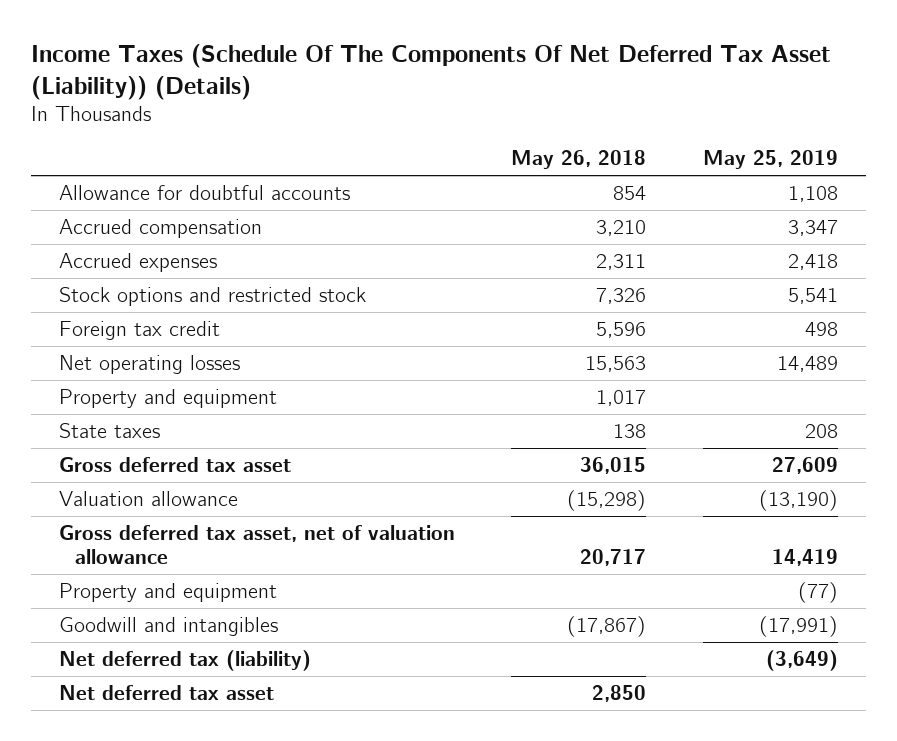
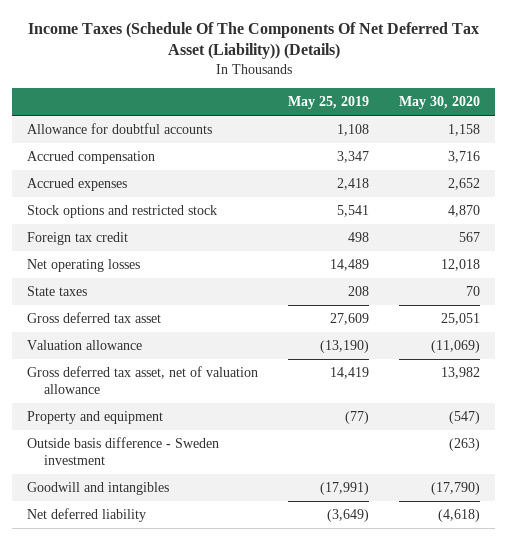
- | May 26, 2018 | May 25, 2019
+ | May 25, 2019 | May 30, 2020
- Property and equipment | 1,017 |
+ Outside basis difference - Sweden investment | | (263)
- Net deferred tax (liability) | | (3,649)
- Net deferred tax asset | 2,850 |
+ Net deferred liability | (3,649) | (4,618)

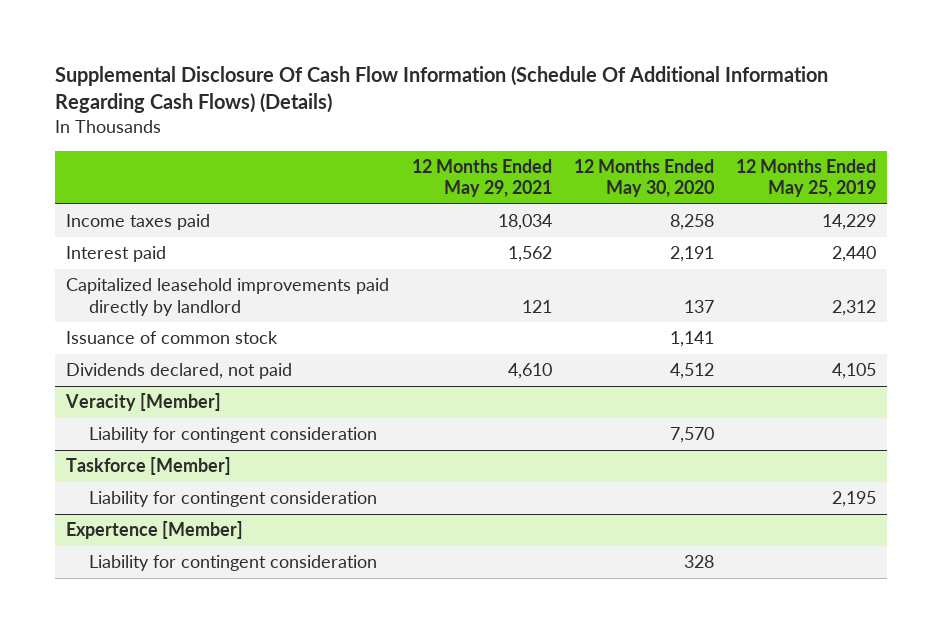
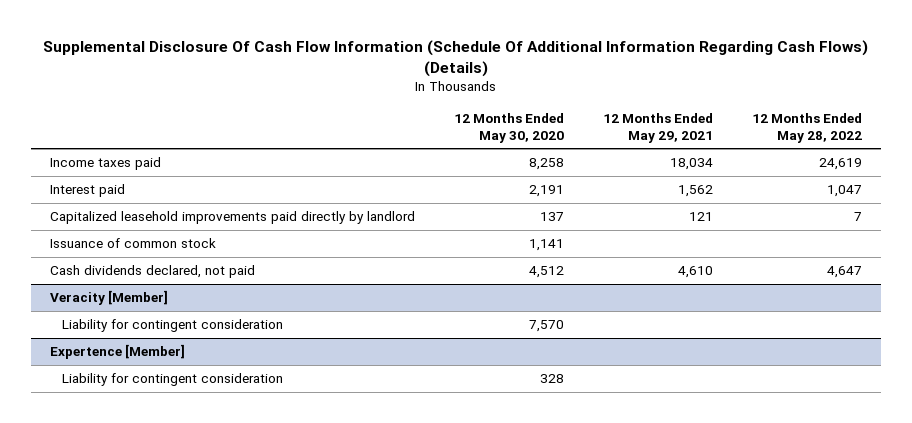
- | 12 Months Ended May 29, 2021 | 12 Months Ended May 30, 2020 | 12 Months Ended May 25, 2019
+ | 12 Months Ended May 30, 2020 | 12 Months Ended May 29, 2021 | 12 Months Ended May 28, 2022
- Dividends declared, not paid | 4,610 | 4,512 | 4,105
+ Cash dividends declared, not paid | 4,512 | 4,610 | 4,647
- Taskforce [Member]
- Liability for contingent consideration | | | 2,195

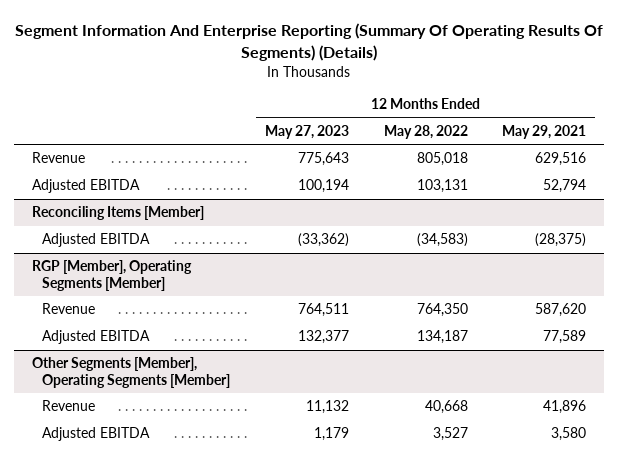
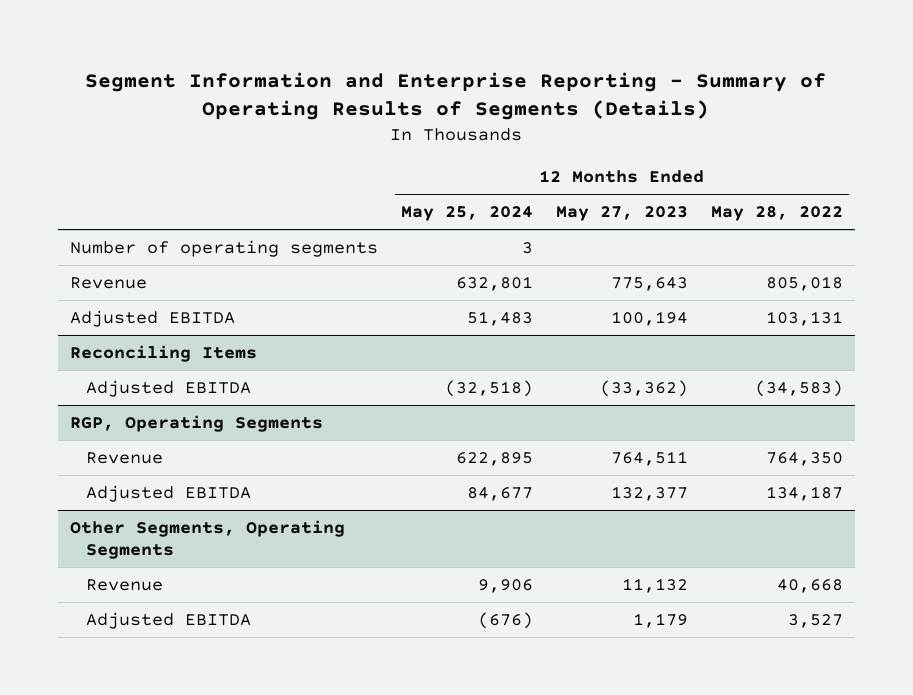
- Segment Information And Enterprise Reporting (Summary Of Operating Results Of Segments) (Details)
+ Segment Information and Enterprise Reporting - Summary of Operating Results of Segments (Details)
- | 12 Months Ended May 27, 2023 | 12 Months Ended May 28, 2022 | 12 Months Ended May 29, 2021
+ | 12 Months Ended May 25, 2024 | 12 Months Ended May 27, 2023 | 12 Months Ended May 28, 2022
+ Number of operating segments | 3 | |
- Reconciling Items [Member]
+ Reconciling Items
- RGP [Member], Operating Segments [Member]
+ RGP, Operating Segments
- Other Segments [Member], Operating Segments [Member]
+ Other Segments, Operating Segments

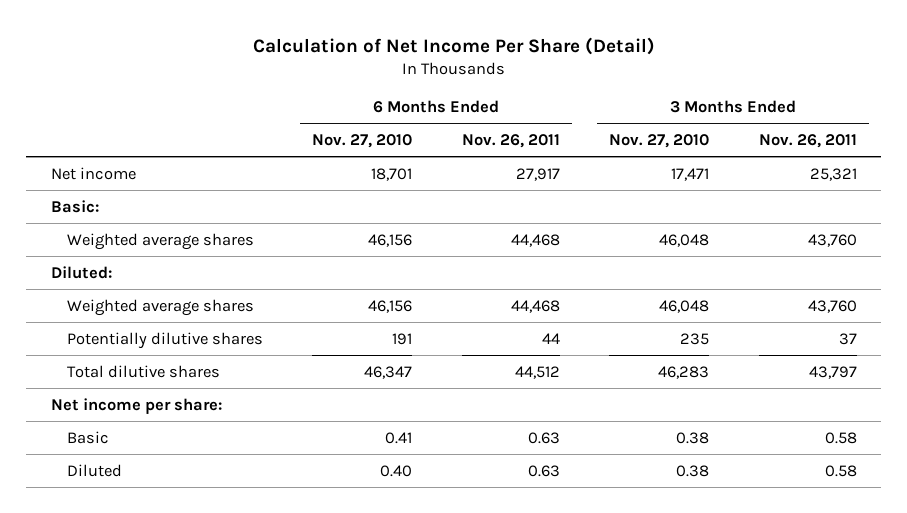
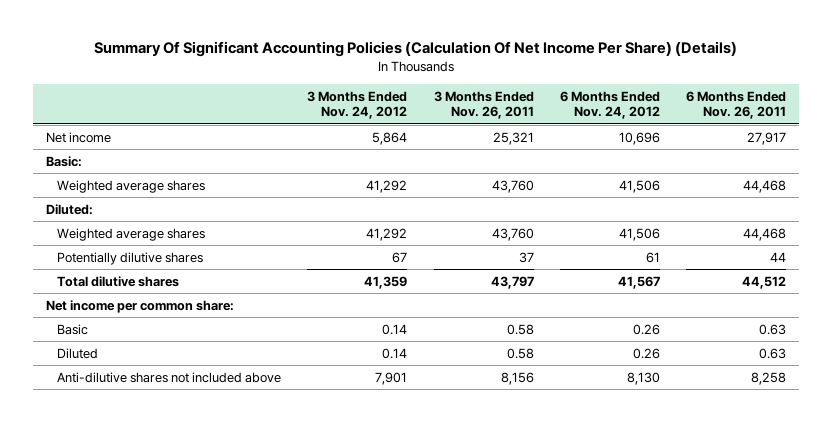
- Calculation of Net Income Per Share (Detail)
+ Summary Of Significant Accounting Policies (Calculation Of Net Income Per Share) (Details)
- | 6 Months Ended Nov. 27, 2010 | 6 Months Ended Nov. 26, 2011 | 3 Months Ended Nov. 27, 2010 | 3 Months Ended Nov. 26, 2011
+ | 3 Months Ended Nov. 24, 2012 | 3 Months Ended Nov. 26, 2011 | 6 Months Ended Nov. 24, 2012 | 6 Months Ended Nov. 26, 2011
- Net income per share:
+ Net income per common share:
+ Anti-dilutive shares not included above | 7,901 | 8,156 | 8,130 | 8,258

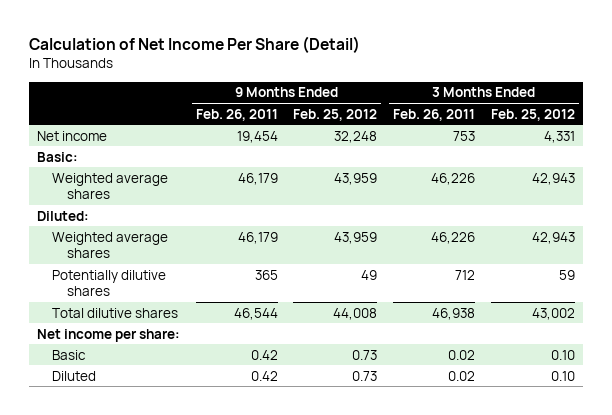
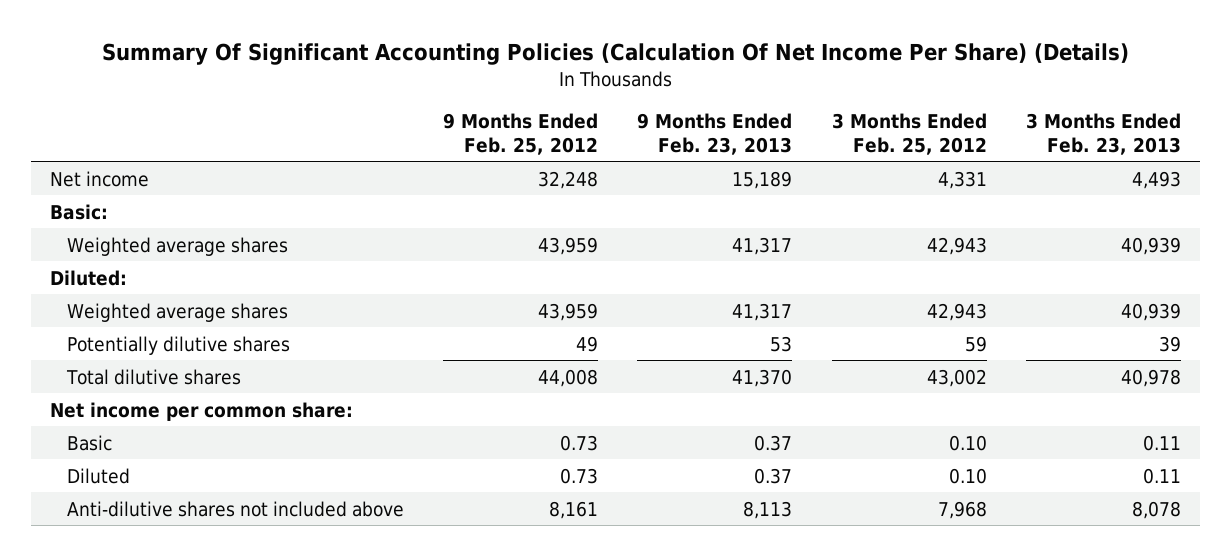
- Calculation of Net Income Per Share (Detail)
+ Summary Of Significant Accounting Policies (Calculation Of Net Income Per Share) (Details)
- | 9 Months Ended Feb. 26, 2011 | 9 Months Ended Feb. 25, 2012 | 3 Months Ended Feb. 26, 2011 | 3 Months Ended Feb. 25, 2012
+ | 9 Months Ended Feb. 25, 2012 | 9 Months Ended Feb. 23, 2013 | 3 Months Ended Feb. 25, 2012 | 3 Months Ended Feb. 23, 2013
- Net income per share:
+ Net income per common share:
+ Anti-dilutive shares not included above | 8,161 | 8,113 | 7,968 | 8,078

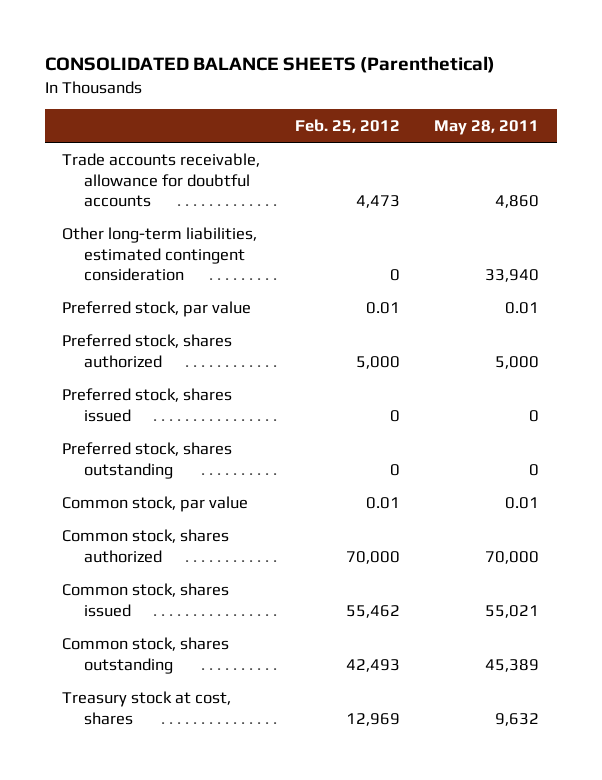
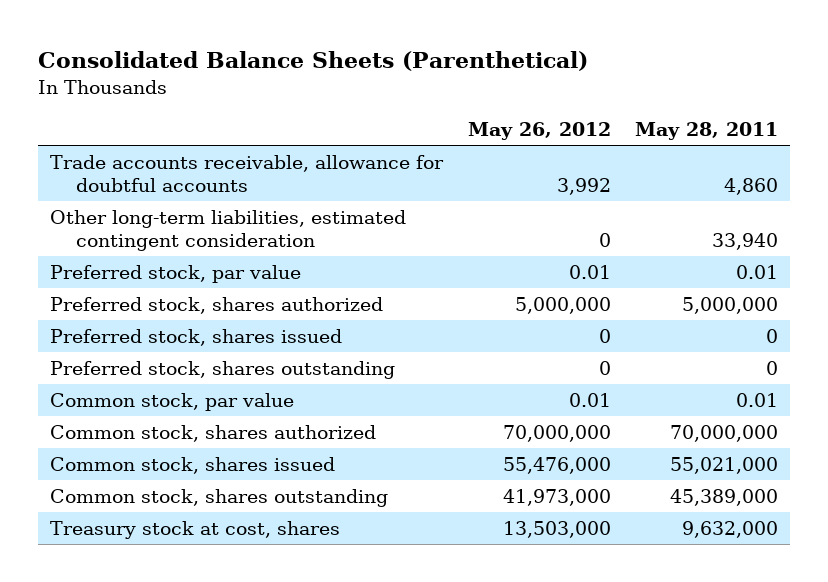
- CONSOLIDATED BALANCE SHEETS (Parenthetical)
+ Consolidated Balance Sheets (Parenthetical)
- | Feb. 25, 2012 | May 28, 2011
+ | May 26, 2012 | May 28, 2011
- Preferred stock, shares authorized | 5,000 | 5,000
+ Preferred stock, shares authorized | 5,000,000 | 5,000,000
- Common stock, shares authorized | 70,000 | 70,000
- Common stock, shares issued | 55,462 | 55,021
- Common stock, shares outstanding | 42,493 | 45,389
- Treasury stock at cost, shares | 12,969 | 9,632
+ Common stock, shares authorized | 70,000,000 | 70,000,000
+ Common stock, shares issued | 55,476,000 | 55,021,000
+ Common stock, shares outstanding | 41,973,000 | 45,389,000
+ Treasury stock at cost, shares | 13,503,000 | 9,632,000

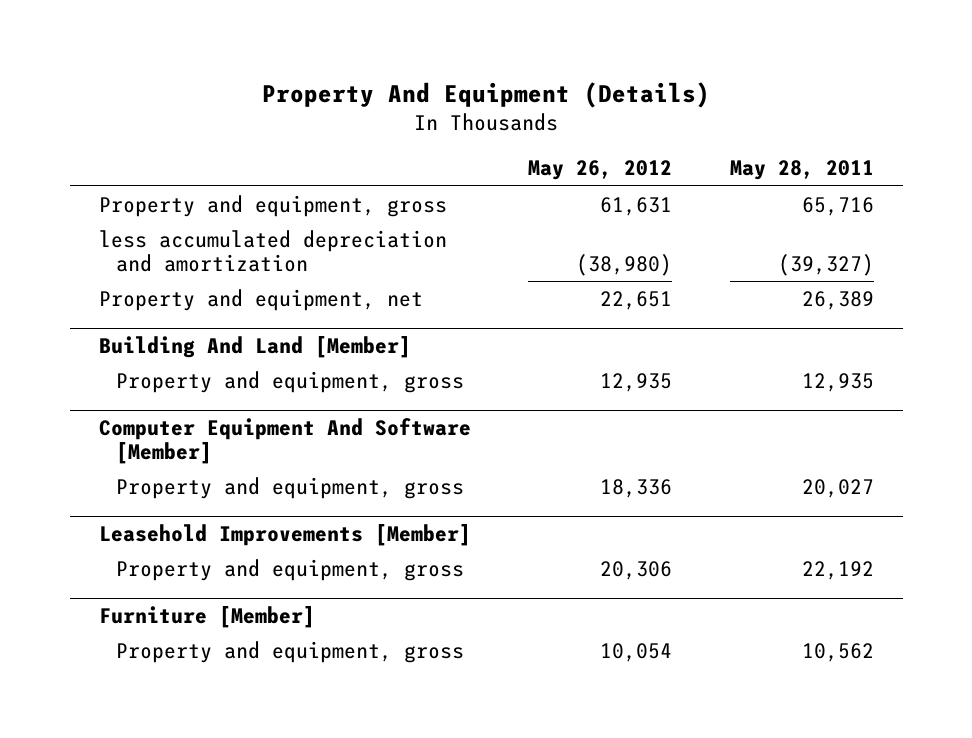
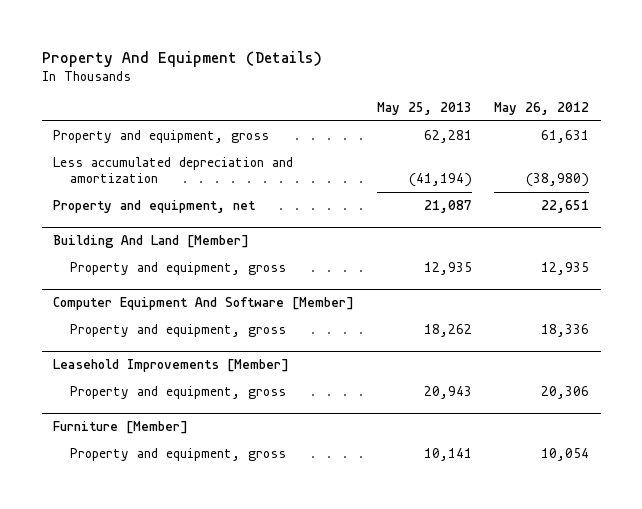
- | May 26, 2012 | May 28, 2011
+ | May 25, 2013 | May 26, 2012
- less accumulated depreciation and amortization | (38,980) | (39,327)
+ Less accumulated depreciation and amortization | (41,194) | (38,980)

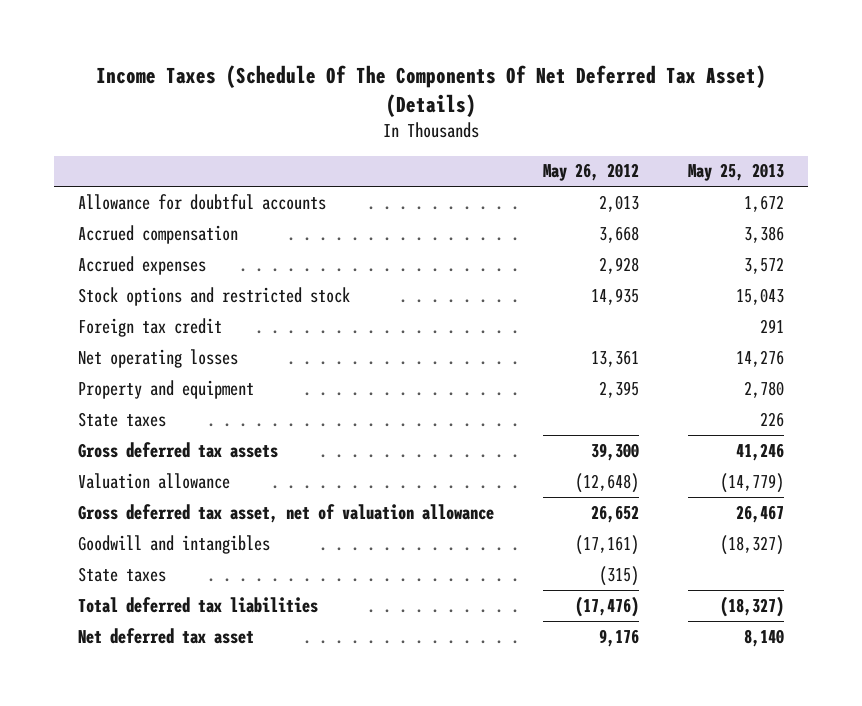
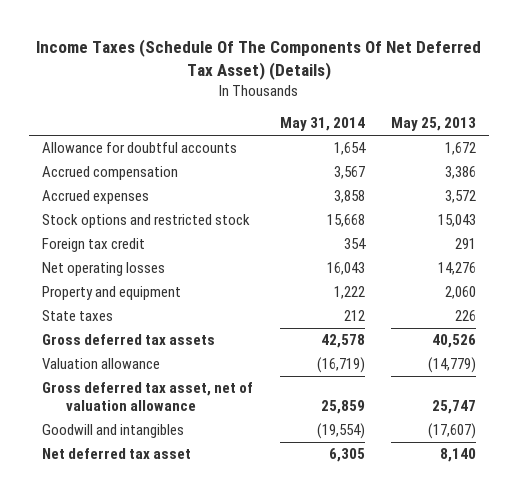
- | May 26, 2012 | May 25, 2013
+ | May 31, 2014 | May 25, 2013
- Property and equipment | 2,395 | 2,780
+ Property and equipment | 1,222 | 2,060
- Gross deferred tax assets | 39,300 | 41,246
+ Gross deferred tax assets | 42,578 | 40,526
- Gross deferred tax asset, net of valuation allowance | 26,652 | 26,467
- Goodwill and intangibles | (17,161) | (18,327)
- State taxes | (315) |
- Total deferred tax liabilities | (17,476) | (18,327)
+ Gross deferred tax asset, net of valuation allowance | 25,859 | 25,747
+ Goodwill and intangibles | (19,554) | (17,607)

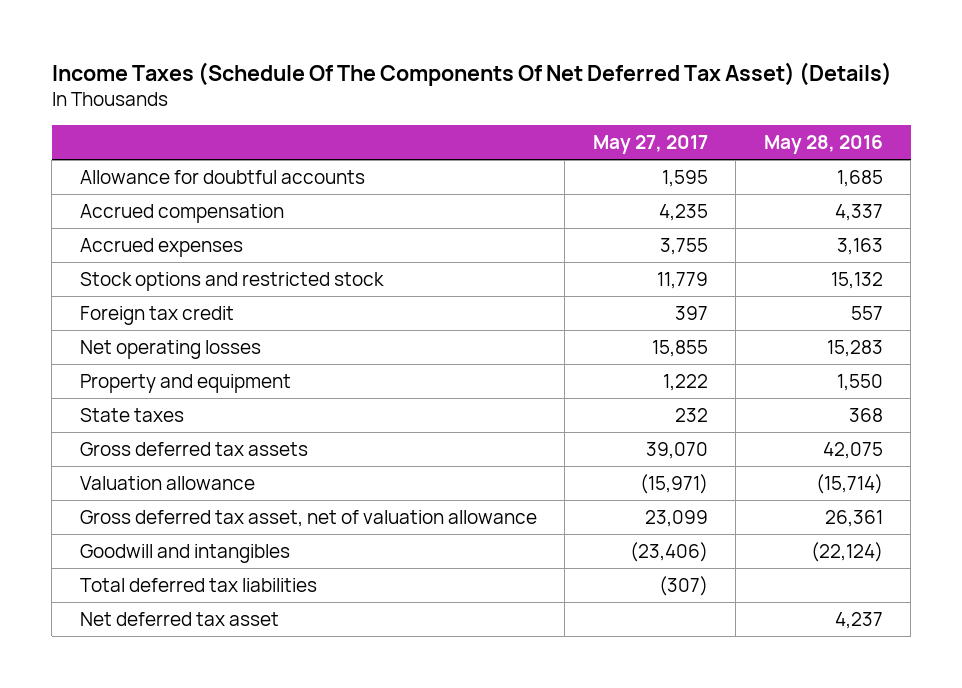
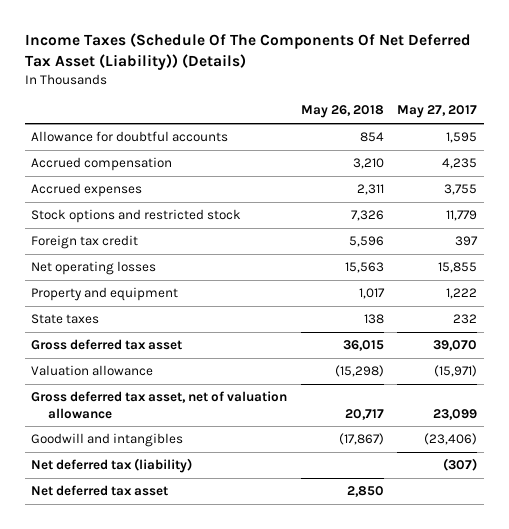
- Income Taxes (Schedule Of The Components Of Net Deferred Tax Asset) (Details)
+ Income Taxes (Schedule Of The Components Of Net Deferred Tax Asset (Liability)) (Details)
- | May 27, 2017 | May 28, 2016
+ | May 26, 2018 | May 27, 2017
- Gross deferred tax assets | 39,070 | 42,075
+ Gross deferred tax asset | 36,015 | 39,070
- Total deferred tax liabilities | (307) |
+ Net deferred tax (liability) | | (307)

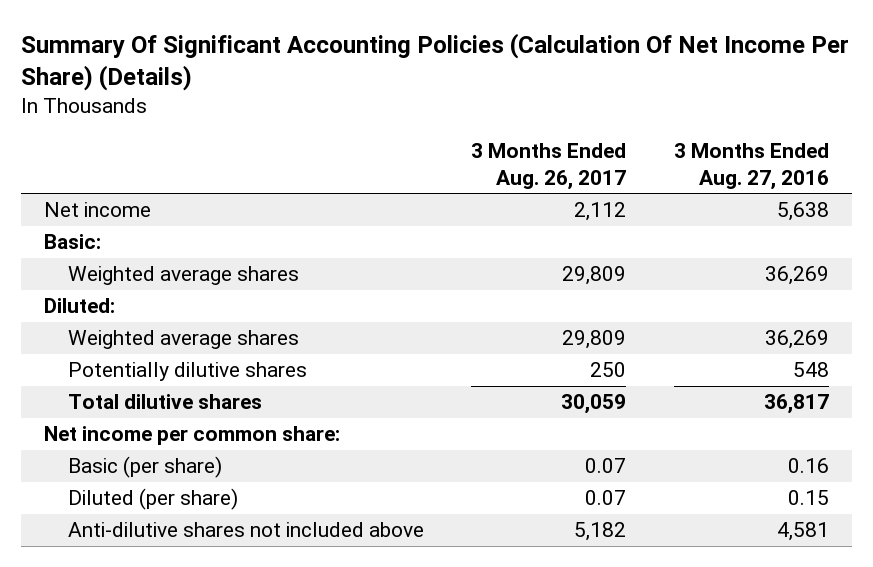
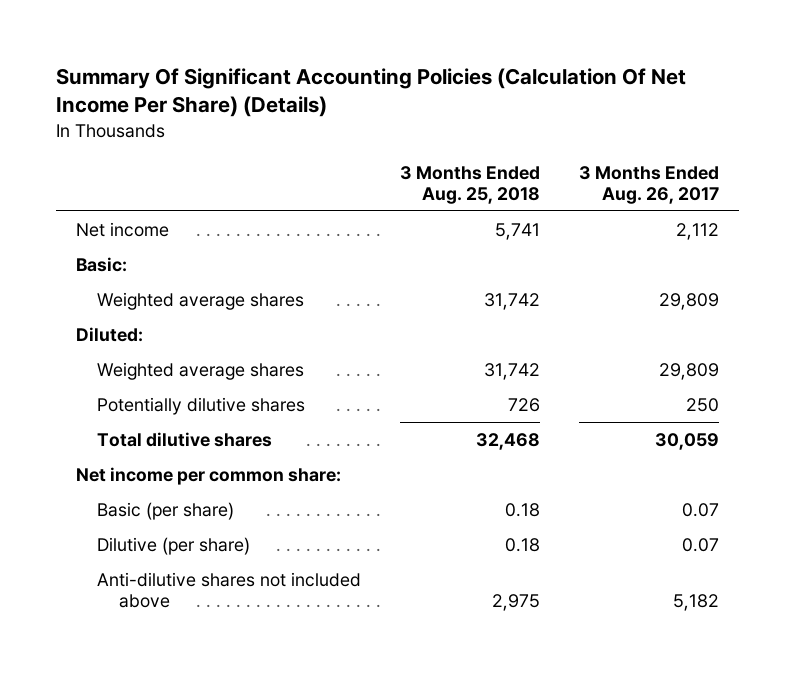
- | 3 Months Ended Aug. 26, 2017 | 3 Months Ended Aug. 27, 2016
+ | 3 Months Ended Aug. 25, 2018 | 3 Months Ended Aug. 26, 2017
- Diluted (per share) | 0.07 | 0.15
+ Dilutive (per share) | 0.18 | 0.07

